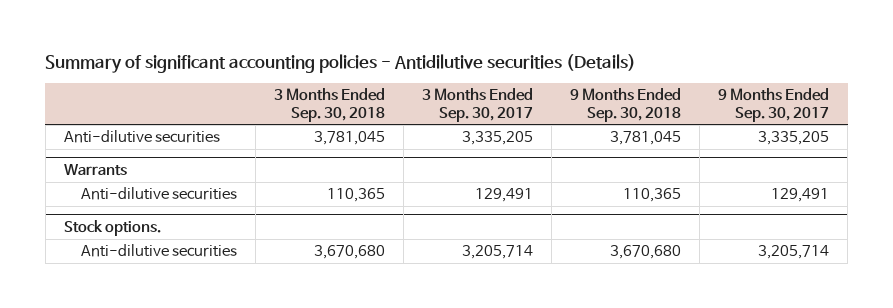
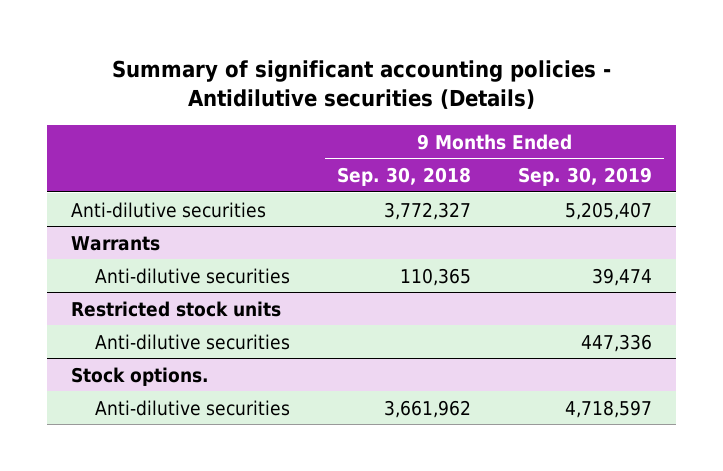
- | 3 Months Ended Sep. 30, 2018 | 3 Months Ended Sep. 30, 2017 | 9 Months Ended Sep. 30, 2018 | 9 Months Ended Sep. 30, 2017
+ | 9 Months Ended Sep. 30, 2018 | 9 Months Ended Sep. 30, 2019
- Anti-dilutive securities | 3,781,045 | 3,335,205 | 3,781,045 | 3,335,205
+ Anti-dilutive securities | 3,772,327 | 5,205,407
+ Restricted stock units
+ Anti-dilutive securities | | 447,336
@ Stock options.
- Anti-dilutive securities | 3,670,680 | 3,205,714 | 3,670,680 | 3,205,714
+ Anti-dilutive securities | 3,661,962 | 4,718,597

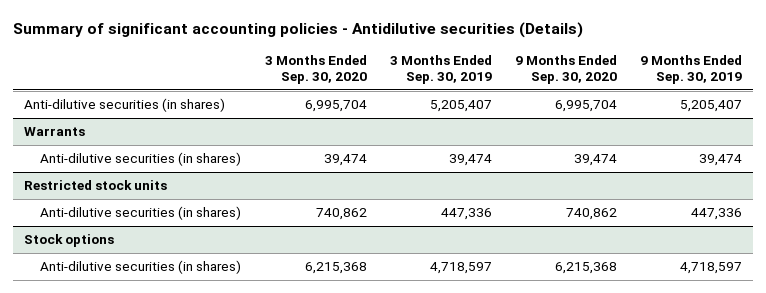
- | 9 Months Ended Sep. 30, 2018 | 9 Months Ended Sep. 30, 2019
+ | 3 Months Ended Sep. 30, 2020 | 3 Months Ended Sep. 30, 2019 | 9 Months Ended Sep. 30, 2020 | 9 Months Ended Sep. 30, 2019
- Anti-dilutive securities | 3,772,327 | 5,205,407
+ Anti-dilutive securities (in shares) | 6,995,704 | 5,205,407 | 6,995,704 | 5,205,407
@ Warrants
- Anti-dilutive securities | 110,365 | 39,474
+ Anti-dilutive securities (in shares) | 39,474 | 39,474 | 39,474 | 39,474
@ Restricted stock units
- Anti-dilutive securities | | 447,336
- Stock options.
- Anti-dilutive securities | 3,661,962 | 4,718,597
@ Restricted stock units
+ Anti-dilutive securities (in shares) | 740,862 | 447,336 | 740,862 | 447,336
+ Stock options
+ Anti-dilutive securities (in shares) | 6,215,368 | 4,718,597 | 6,215,368 | 4,718,597

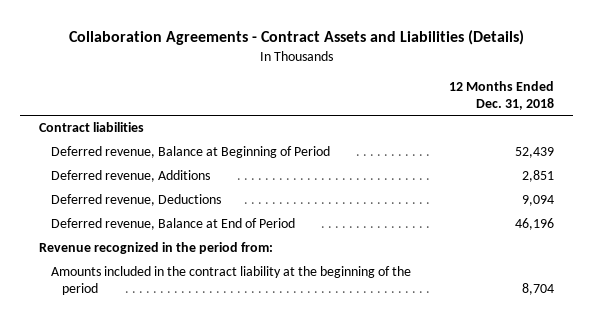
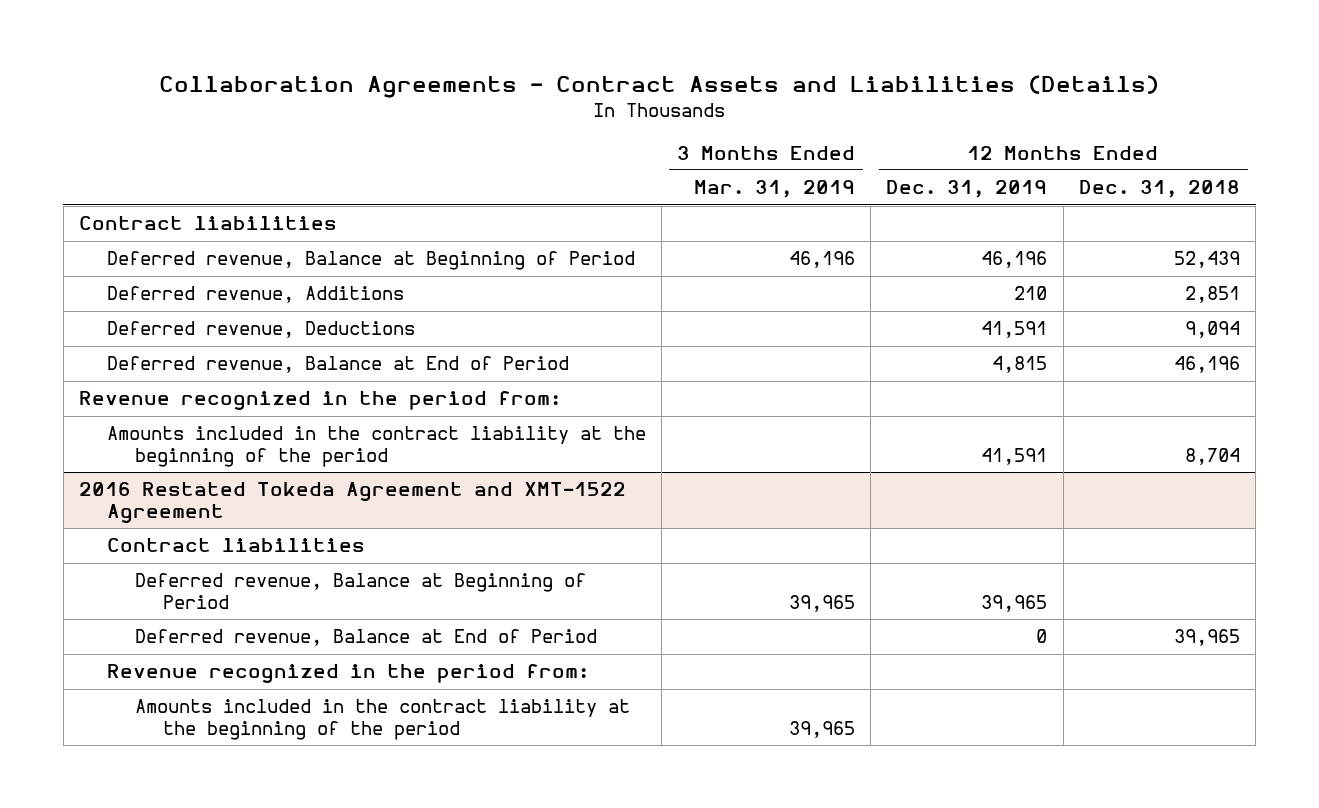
- | 12 Months Ended Dec. 31, 2018
+ | 3 Months Ended Mar. 31, 2019 | 12 Months Ended Dec. 31, 2019 | 12 Months Ended Dec. 31, 2018
+ 2016 Restated Tokeda Agreement and XMT-1522 Agreement
+ Contract liabilities
+ Deferred revenue, Balance at Beginning of Period | 39,965 | 39,965 |
+ Deferred revenue, Balance at End of Period | | 0 | 39,965
+ Revenue recognized in the period from:
+ Amounts included in the contract liability at the beginning of the period | 39,965 | |

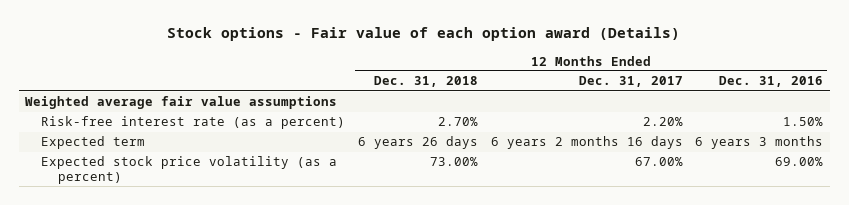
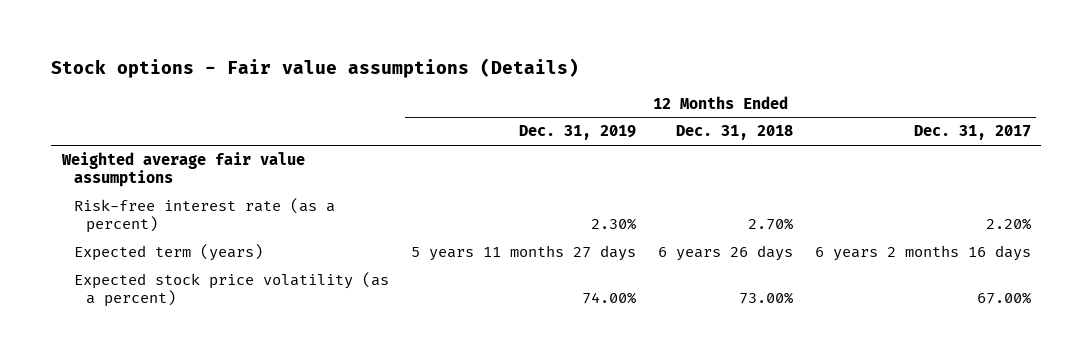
- Stock options - Fair value of each option award (Details)
+ Stock options - Fair value assumptions (Details)
- | 12 Months Ended Dec. 31, 2018 | 12 Months Ended Dec. 31, 2017 | 12 Months Ended Dec. 31, 2016
+ | 12 Months Ended Dec. 31, 2019 | 12 Months Ended Dec. 31, 2018 | 12 Months Ended Dec. 31, 2017
- Expected term | 6 years 26 days | 6 years 2 months 16 days | 6 years 3 months
+ Expected term (years) | 5 years 11 months 27 days | 6 years 26 days | 6 years 2 months 16 days

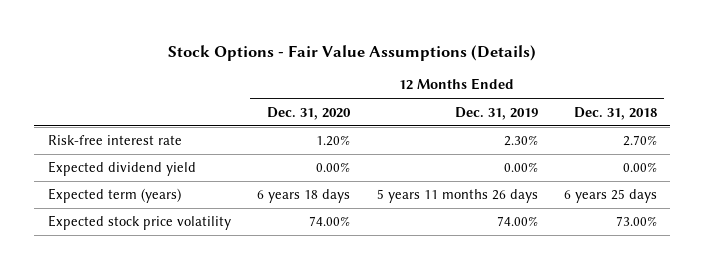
- Stock options - Fair value assumptions (Details)
+ Stock Options - Fair Value Assumptions (Details)
- | 12 Months Ended Dec. 31, 2019 | 12 Months Ended Dec. 31, 2018 | 12 Months Ended Dec. 31, 2017
+ | 12 Months Ended Dec. 31, 2020 | 12 Months Ended Dec. 31, 2019 | 12 Months Ended Dec. 31, 2018
- Weighted average fair value assumptions
- Risk-free interest rate (as a percent) | 2.30% | 2.70% | 2.20%
- Expected term (years) | 5 years 11 months 27 days | 6 years 26 days | 6 years 2 months 16 days
- Expected stock price volatility (as a percent) | 74.00% | 73.00% | 67.00%
+ Risk-free interest rate | 1.20% | 2.30% | 2.70%
+ Expected dividend yield | 0.00% | 0.00% | 0.00%
+ Expected term (years) | 6 years 18 days | 5 years 11 months 26 days | 6 years 25 days
+ Expected stock price volatility | 74.00% | 74.00% | 73.00%

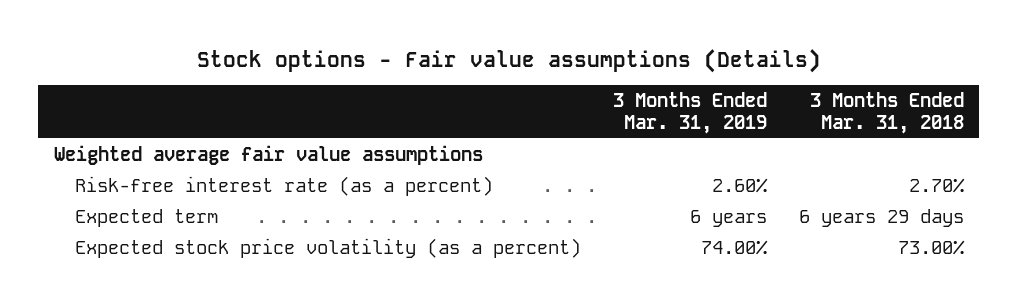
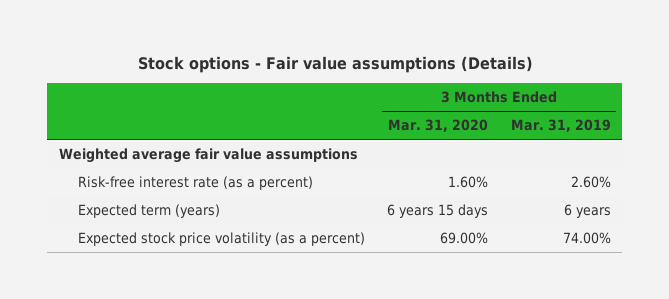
- | 3 Months Ended Mar. 31, 2019 | 3 Months Ended Mar. 31, 2018
+ | 3 Months Ended Mar. 31, 2020 | 3 Months Ended Mar. 31, 2019
- Expected term | 6 years | 6 years 29 days
+ Expected term (years) | 6 years 15 days | 6 years

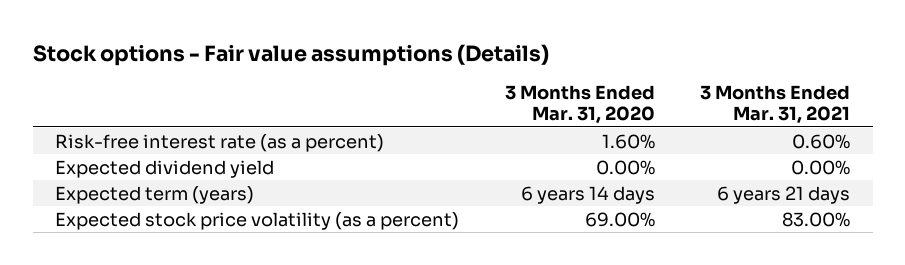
- | 3 Months Ended Mar. 31, 2020 | 3 Months Ended Mar. 31, 2019
+ | 3 Months Ended Mar. 31, 2020 | 3 Months Ended Mar. 31, 2021
- Weighted average fair value assumptions
- Expected term (years) | 6 years 15 days | 6 years
+ Expected dividend yield | 0.00% | 0.00%
+ Expected term (years) | 6 years 14 days | 6 years 21 days

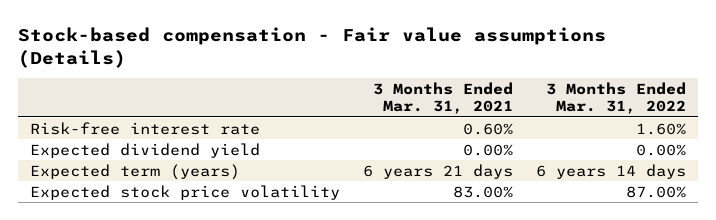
- Stock options - Fair value assumptions (Details)
+ Stock-based compensation - Fair value assumptions (Details)
- | 3 Months Ended Mar. 31, 2020 | 3 Months Ended Mar. 31, 2021
+ | 3 Months Ended Mar. 31, 2021 | 3 Months Ended Mar. 31, 2022
- Risk-free interest rate (as a percent) | 1.60% | 0.60%
+ Risk-free interest rate | 0.60% | 1.60%
- Expected stock price volatility (as a percent) | 69.00% | 83.00%
+ Expected stock price volatility | 83.00% | 87.00%

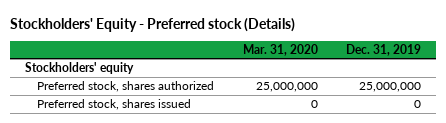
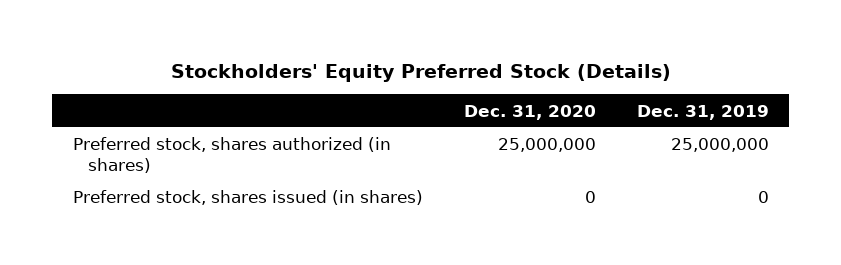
- Stockholders' Equity - Preferred stock (Details)
+ Stockholders' Equity Preferred Stock (Details)
- | Mar. 31, 2020 | Dec. 31, 2019
+ | Dec. 31, 2020 | Dec. 31, 2019
- Stockholders' equity
- Preferred stock, shares authorized | 25,000,000 | 25,000,000
- Preferred stock, shares issued | 0 | 0
+ Preferred stock, shares authorized (in shares) | 25,000,000 | 25,000,000
+ Preferred stock, shares issued (in shares) | 0 | 0

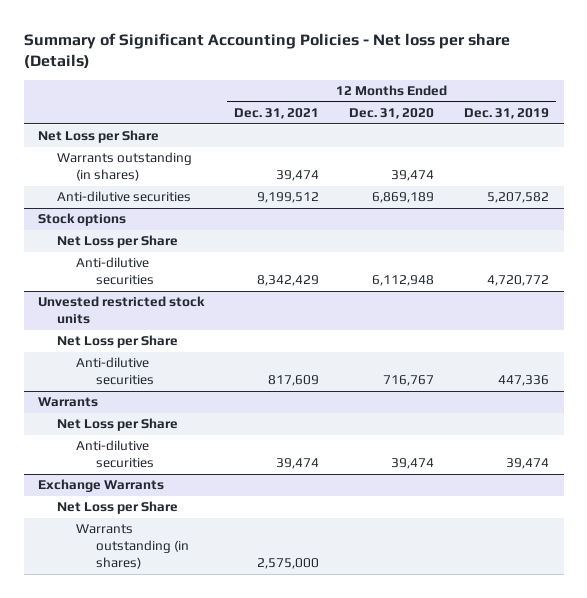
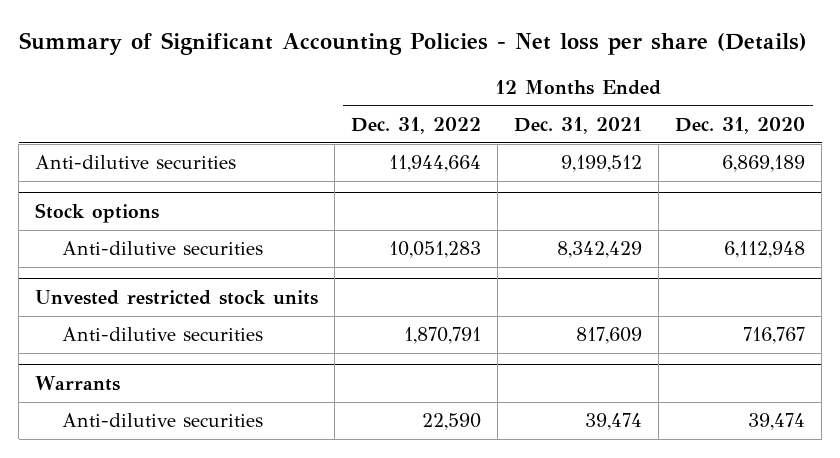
- | 12 Months Ended Dec. 31, 2021 | 12 Months Ended Dec. 31, 2020 | 12 Months Ended Dec. 31, 2019
+ | 12 Months Ended Dec. 31, 2022 | 12 Months Ended Dec. 31, 2021 | 12 Months Ended Dec. 31, 2020
- Net Loss per Share
- Warrants outstanding (in shares) | 39,474 | 39,474 |
@ Stock options
- Net Loss per Share
@ Unvested restricted stock units
- Net Loss per Share
@ Warrants
- Net Loss per Share
- Exchange Warrants
- Net Loss per Share
- Warrants outstanding (in shares) | 2,575,000 | |

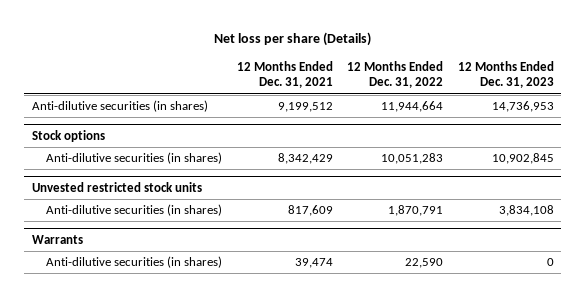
- Summary of Significant Accounting Policies - Net loss per share (Details)
+ Net loss per share (Details)
- | 12 Months Ended Dec. 31, 2022 | 12 Months Ended Dec. 31, 2021 | 12 Months Ended Dec. 31, 2020
+ | 12 Months Ended Dec. 31, 2021 | 12 Months Ended Dec. 31, 2022 | 12 Months Ended Dec. 31, 2023
- Anti-dilutive securities | 11,944,664 | 9,199,512 | 6,869,189
+ Anti-dilutive securities (in shares) | 9,199,512 | 11,944,664 | 14,736,953
@ Stock options
- Anti-dilutive securities | 10,051,283 | 8,342,429 | 6,112,948
+ Anti-dilutive securities (in shares) | 8,342,429 | 10,051,283 | 10,902,845
@ Unvested restricted stock units
- Anti-dilutive securities | 1,870,791 | 817,609 | 716,767
+ Anti-dilutive securities (in shares) | 817,609 | 1,870,791 | 3,834,108
@ Warrants
- Anti-dilutive securities | 22,590 | 39,474 | 39,474
+ Anti-dilutive securities (in shares) | 39,474 | 22,590 | 0

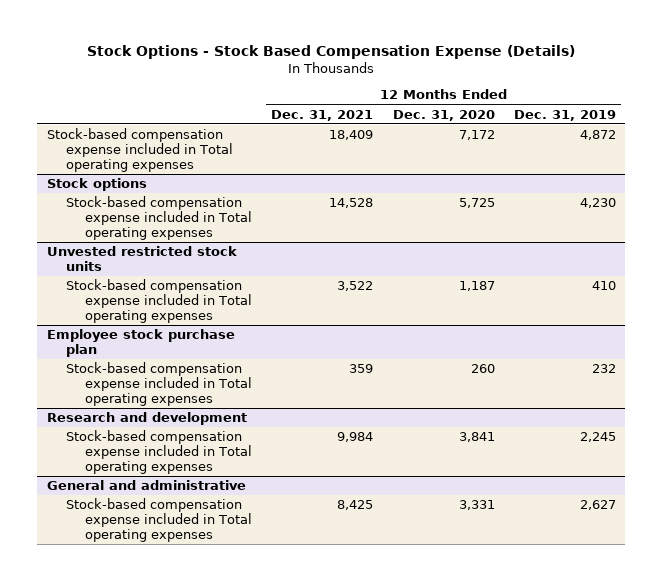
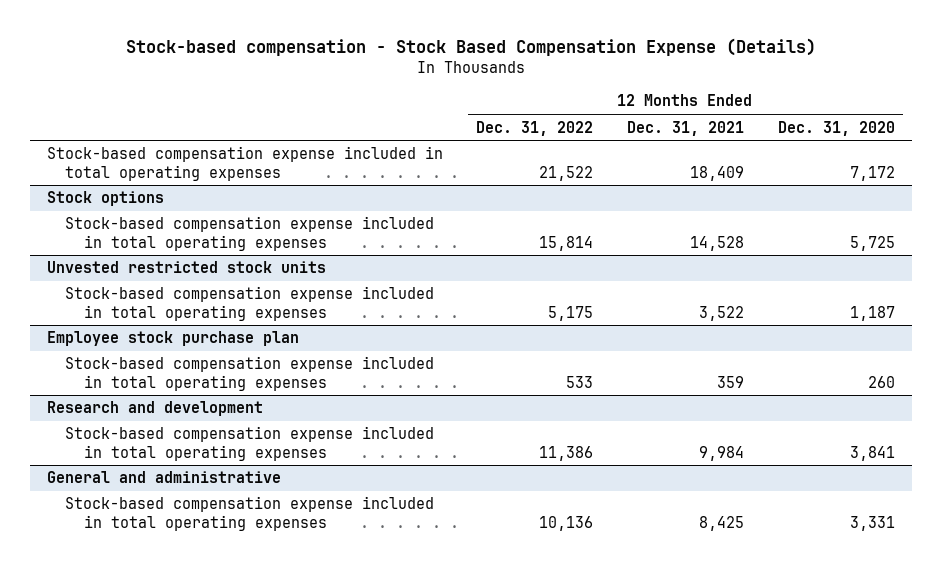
- Stock Options - Stock Based Compensation Expense (Details)
+ Stock-based compensation - Stock Based Compensation Expense (Details)
- | 12 Months Ended Dec. 31, 2021 | 12 Months Ended Dec. 31, 2020 | 12 Months Ended Dec. 31, 2019
+ | 12 Months Ended Dec. 31, 2022 | 12 Months Ended Dec. 31, 2021 | 12 Months Ended Dec. 31, 2020
- Stock-based compensation expense included in Total operating expenses | 18,409 | 7,172 | 4,872
+ Stock-based compensation expense included in total operating expenses | 21,522 | 18,409 | 7,172
@ Stock options
- Stock-based compensation expense included in Total operating expenses | 14,528 | 5,725 | 4,230
+ Stock-based compensation expense included in total operating expenses | 15,814 | 14,528 | 5,725
@ Unvested restricted stock units
- Stock-based compensation expense included in Total operating expenses | 3,522 | 1,187 | 410
+ Stock-based compensation expense included in total operating expenses | 5,175 | 3,522 | 1,187
@ Employee stock purchase plan
- Stock-based compensation expense included in Total operating expenses | 359 | 260 | 232
+ Stock-based compensation expense included in total operating expenses | 533 | 359 | 260
@ Research and development
- Stock-based compensation expense included in Total operating expenses | 9,984 | 3,841 | 2,245
+ Stock-based compensation expense included in total operating expenses | 11,386 | 9,984 | 3,841
@ General and administrative
- Stock-based compensation expense included in Total operating expenses | 8,425 | 3,331 | 2,627
+ Stock-based compensation expense included in total operating expenses | 10,136 | 8,425 | 3,331

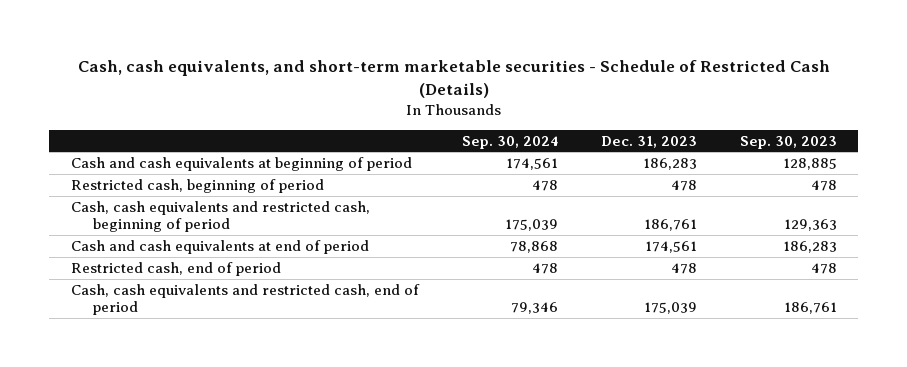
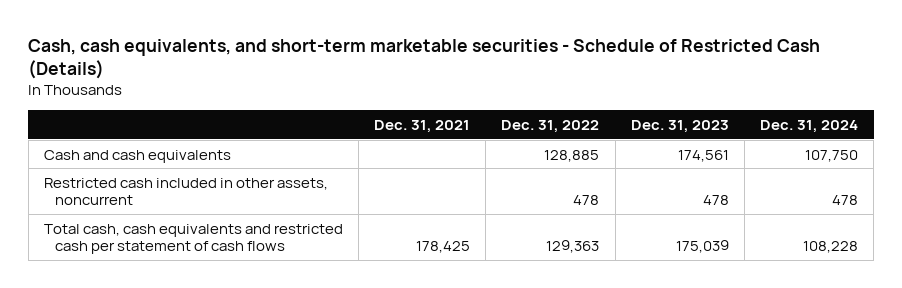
- | Sep. 30, 2024 | Dec. 31, 2023 | Sep. 30, 2023
+ | Dec. 31, 2021 | Dec. 31, 2022 | Dec. 31, 2023 | Dec. 31, 2024
- Cash and cash equivalents at beginning of period | 174,561 | 186,283 | 128,885
- Restricted cash, beginning of period | 478 | 478 | 478
- Cash, cash equivalents and restricted cash, beginning of period | 175,039 | 186,761 | 129,363
- Cash and cash equivalents at end of period | 78,868 | 174,561 | 186,283
- Restricted cash, end of period | 478 | 478 | 478
- Cash, cash equivalents and restricted cash, end of period | 79,346 | 175,039 | 186,761
+ Cash and cash equivalents | | 128,885 | 174,561 | 107,750
+ Restricted cash included in other assets, noncurrent | | 478 | 478 | 478
+ Total cash, cash equivalents and restricted cash per statement of cash flows | 178,425 | 129,363 | 175,039 | 108,228

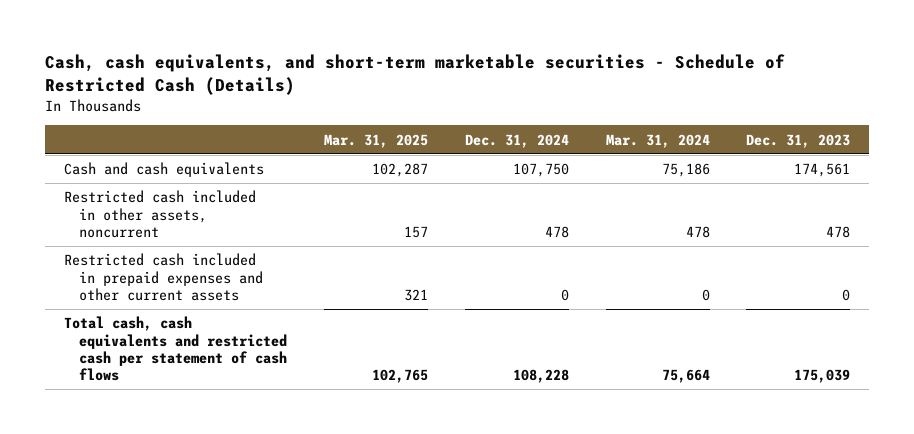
- | Dec. 31, 2021 | Dec. 31, 2022 | Dec. 31, 2023 | Dec. 31, 2024
+ | Mar. 31, 2025 | Dec. 31, 2024 | Mar. 31, 2024 | Dec. 31, 2023
+ Restricted cash included in prepaid expenses and other current assets | 321 | 0 | 0 | 0

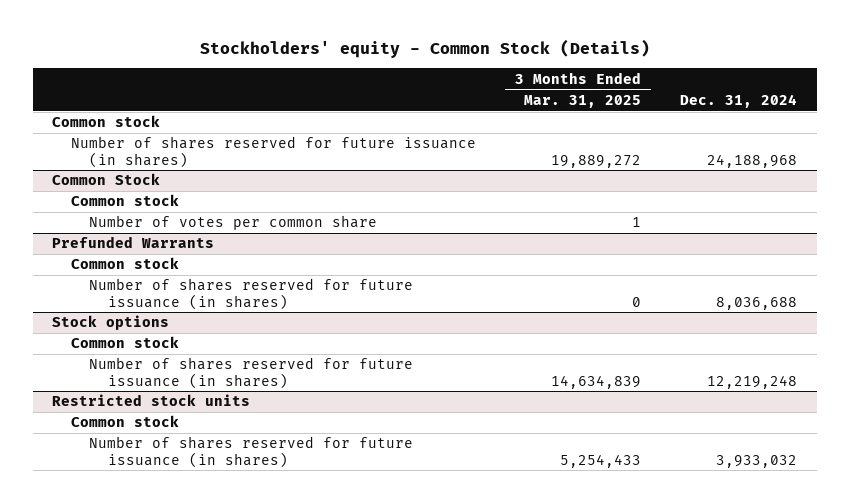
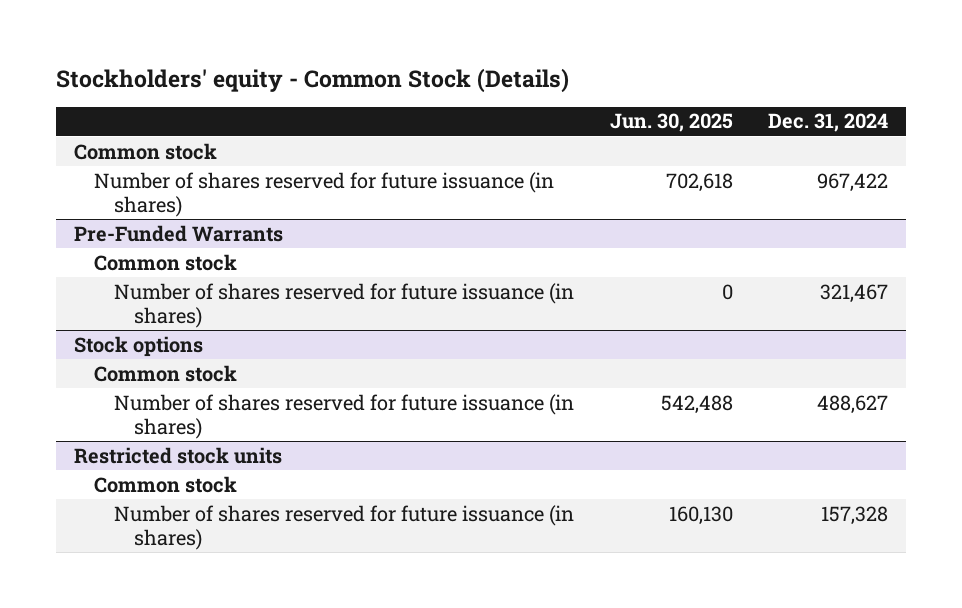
- | 3 Months Ended Mar. 31, 2025 | Dec. 31, 2024
+ | Jun. 30, 2025 | Dec. 31, 2024
- Number of shares reserved for future issuance (in shares) | 19,889,272 | 24,188,968
- Common Stock
- Common stock
- Number of votes per common share | 1 |
- Prefunded Warrants
+ Number of shares reserved for future issuance (in shares) | 702,618 | 967,422
+ Pre-Funded Warrants
- Number of shares reserved for future issuance (in shares) | 0 | 8,036,688
+ Number of shares reserved for future issuance (in shares) | 0 | 321,467
@ Stock options
- Number of shares reserved for future issuance (in shares) | 14,634,839 | 12,219,248
+ Number of shares reserved for future issuance (in shares) | 542,488 | 488,627
@ Restricted stock units
- Number of shares reserved for future issuance (in shares) | 5,254,433 | 3,933,032
+ Number of shares reserved for future issuance (in shares) | 160,130 | 157,328

